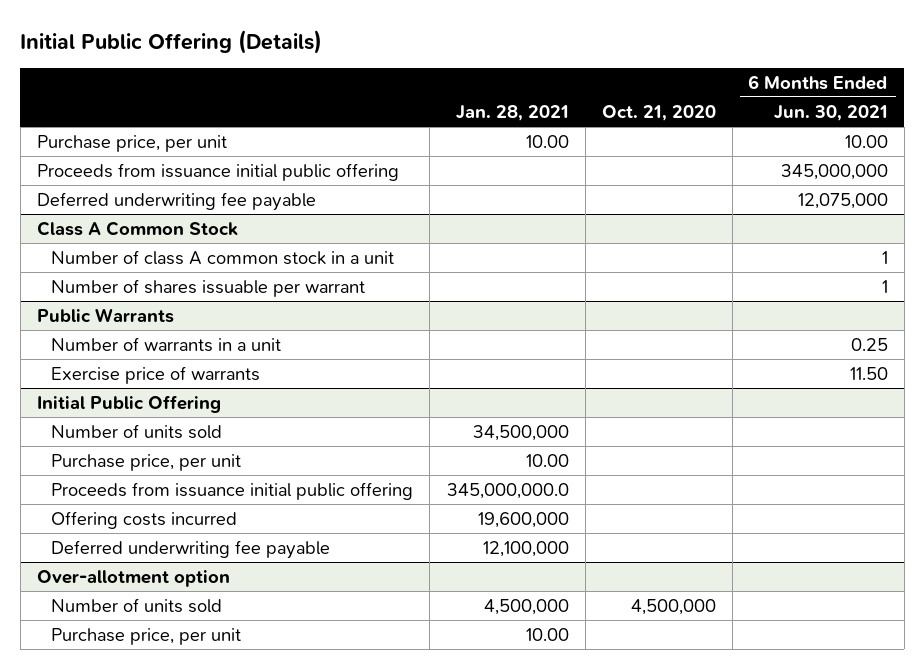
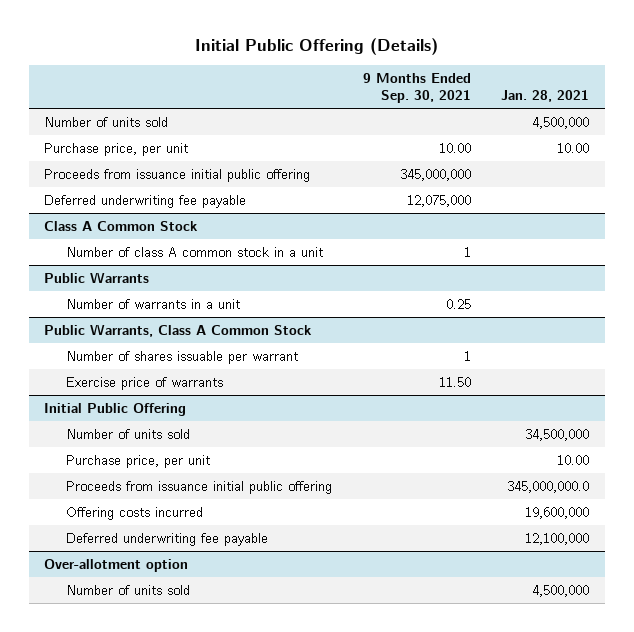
- | Jan. 28, 2021 | Oct. 21, 2020 | 6 Months Ended Jun. 30, 2021
+ | 9 Months Ended Sep. 30, 2021 | Jan. 28, 2021
+ Number of units sold | | 4,500,000
@ Class A Common Stock
- Number of shares issuable per warrant | | | 1
@ Public Warrants
- Exercise price of warrants | | | 11.50
+ Public Warrants, Class A Common Stock
+ Number of shares issuable per warrant | 1 |
+ Exercise price of warrants | 11.50 |
@ Over-allotment option
- Purchase price, per unit | 10.00 | |

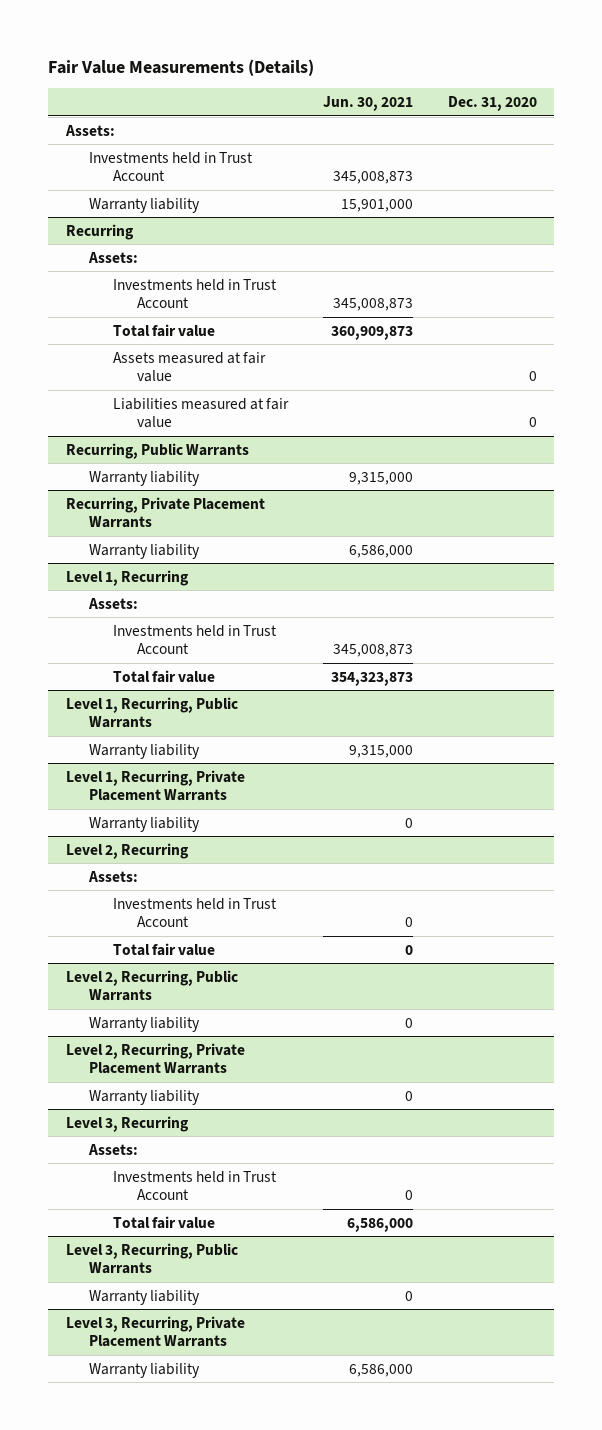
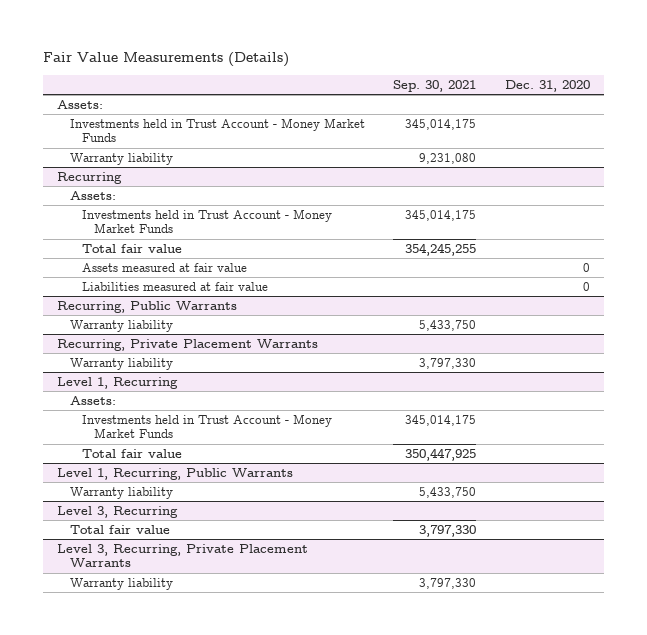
- | Jun. 30, 2021 | Dec. 31, 2020
+ | Sep. 30, 2021 | Dec. 31, 2020
- Investments held in Trust Account | 345,008,873 |
+ Investments held in Trust Account - Money Market Funds | 345,014,175 |
@ Recurring
- Investments held in Trust Account | 345,008,873 |
+ Investments held in Trust Account - Money Market Funds | 345,014,175 |
@ Level 1, Recurring
- Investments held in Trust Account | 345,008,873 |
+ Investments held in Trust Account - Money Market Funds | 345,014,175 |
- Level 1, Recurring, Private Placement Warrants
- Warranty liability | 0 |
- Level 2, Recurring
- Assets:
- Investments held in Trust Account | 0 |
- Total fair value | 0 |
- Level 2, Recurring, Public Warrants
- Warranty liability | 0 |
- Level 2, Recurring, Private Placement Warrants
- Warranty liability | 0 |
@ Level 3, Recurring
- Assets:
- Investments held in Trust Account | 0 |
- Level 3, Recurring, Public Warrants
- Warranty liability | 0 |

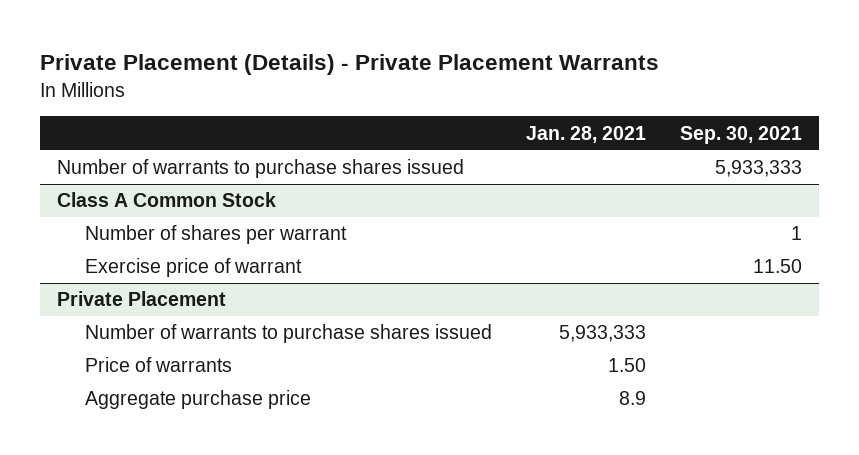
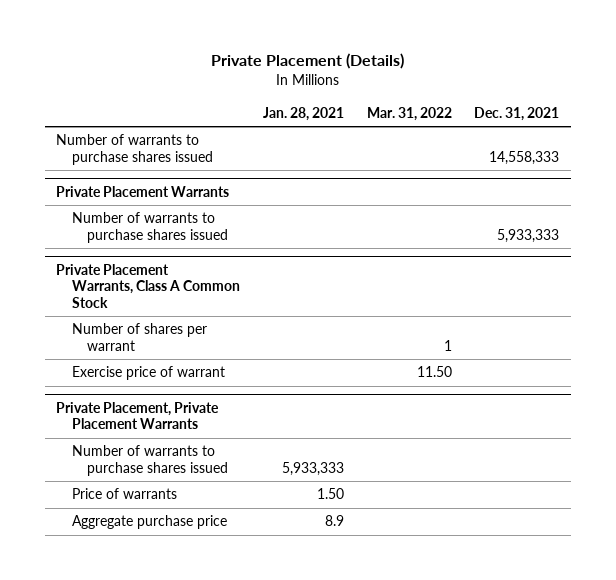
- Private Placement (Details) - Private Placement Warrants
+ Private Placement (Details)
- | Jan. 28, 2021 | Sep. 30, 2021
+ | Jan. 28, 2021 | Mar. 31, 2022 | Dec. 31, 2021
- Class A Common Stock
- Number of shares per warrant | | 1
- Exercise price of warrant | | 11.50
- Private Placement
+ Private Placement Warrants
+ Number of warrants to purchase shares issued | | | 5,933,333
+ Private Placement Warrants, Class A Common Stock
+ Number of shares per warrant | | 1 |
+ Exercise price of warrant | | 11.50 |
+ Private Placement, Private Placement Warrants

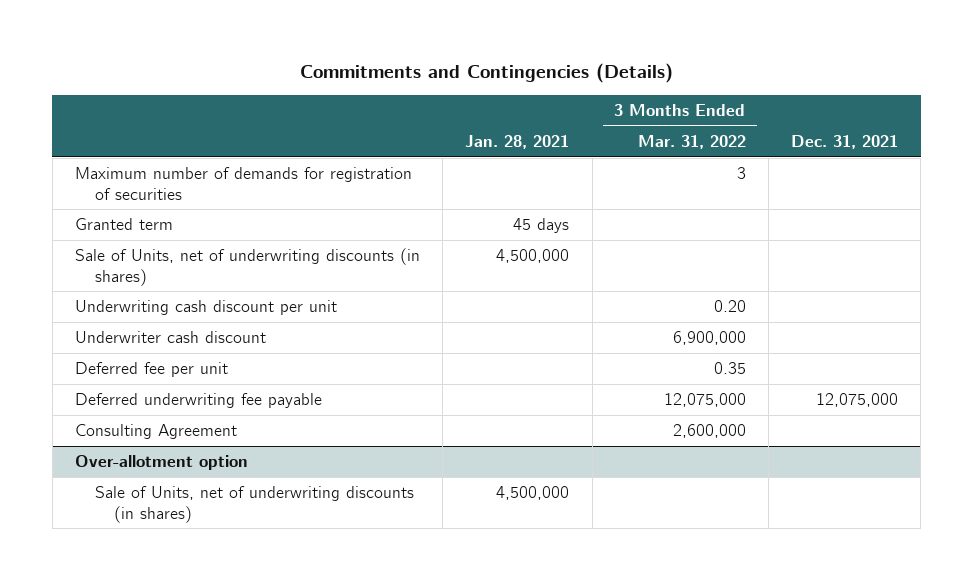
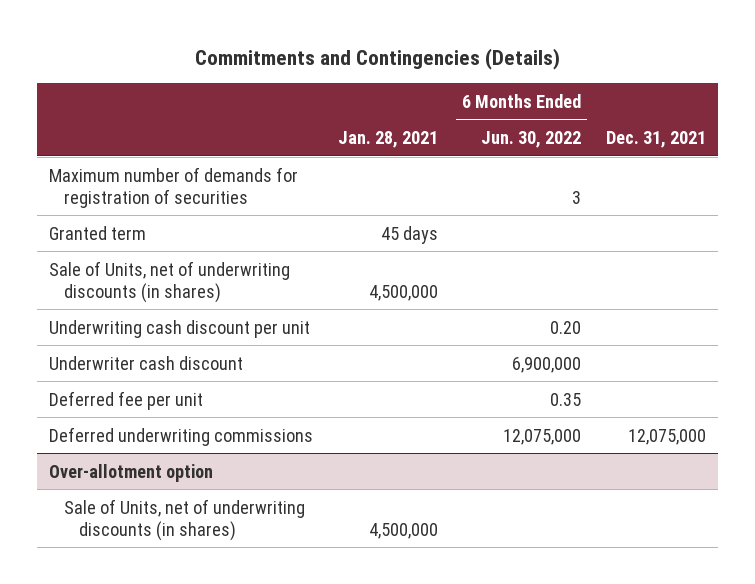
- | Jan. 28, 2021 | 3 Months Ended Mar. 31, 2022 | Dec. 31, 2021
+ | Jan. 28, 2021 | 6 Months Ended Jun. 30, 2022 | Dec. 31, 2021
- Deferred underwriting fee payable | | 12,075,000 | 12,075,000
- Consulting Agreement | | 2,600,000 |
+ Deferred underwriting commissions | | 12,075,000 | 12,075,000

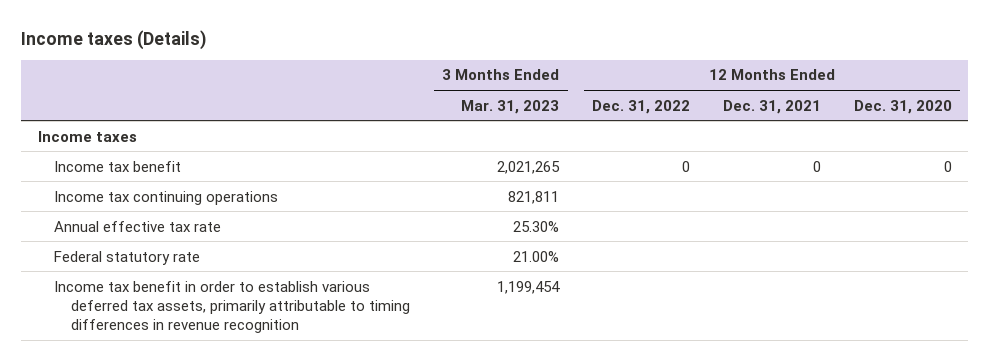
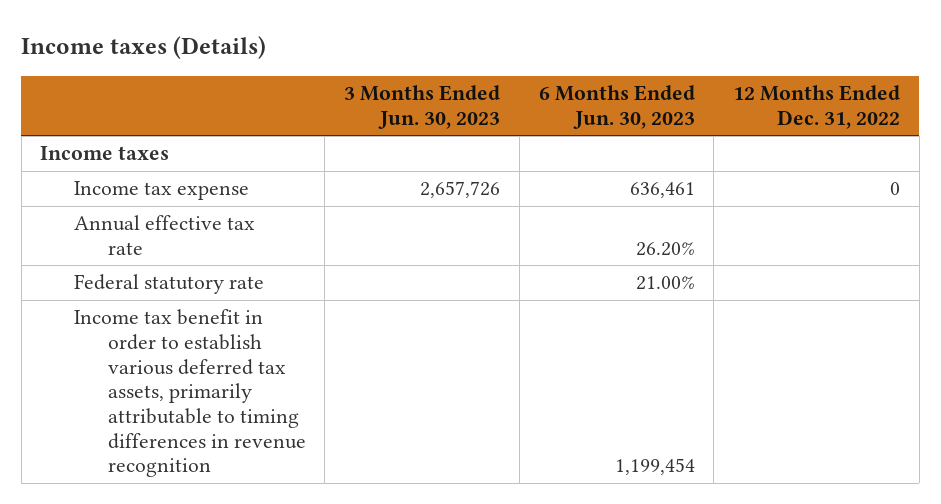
- | 3 Months Ended Mar. 31, 2023 | 12 Months Ended Dec. 31, 2022 | 12 Months Ended Dec. 31, 2021 | 12 Months Ended Dec. 31, 2020
+ | 3 Months Ended Jun. 30, 2023 | 6 Months Ended Jun. 30, 2023 | 12 Months Ended Dec. 31, 2022
- Income tax benefit | 2,021,265 | 0 | 0 | 0
- Income tax continuing operations | 821,811 | | |
+ Income tax expense | 2,657,726 | 636,461 | 0

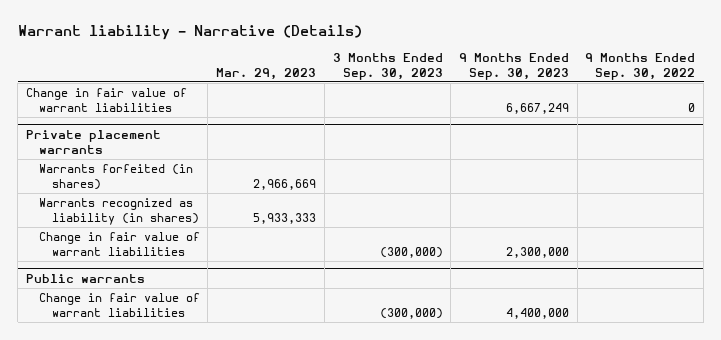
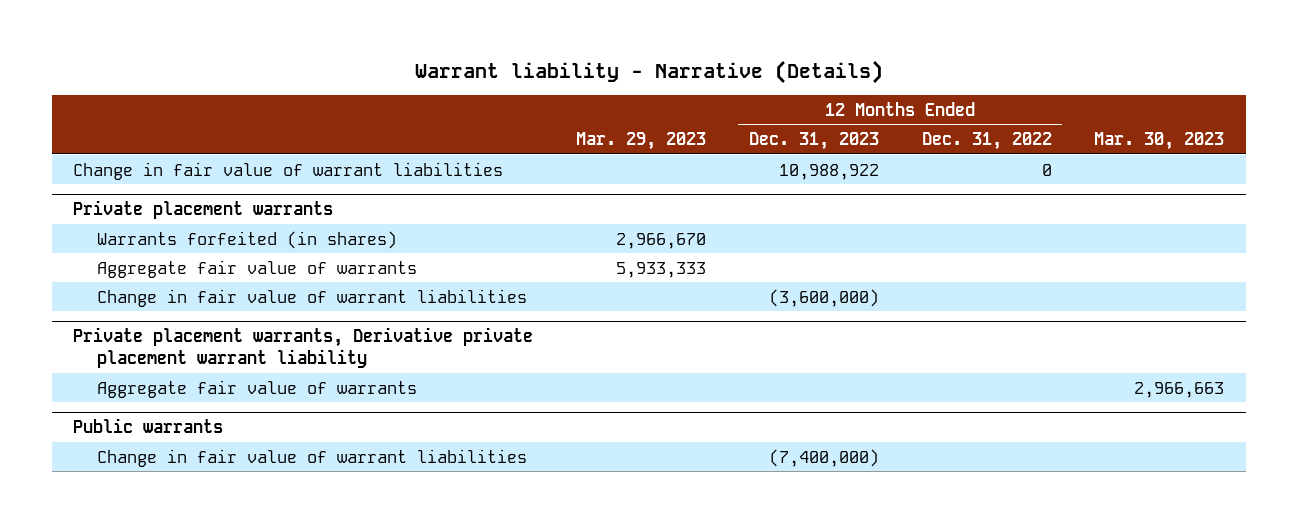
- | Mar. 29, 2023 | 3 Months Ended Sep. 30, 2023 | 9 Months Ended Sep. 30, 2023 | 9 Months Ended Sep. 30, 2022
+ | Mar. 29, 2023 | 12 Months Ended Dec. 31, 2023 | 12 Months Ended Dec. 31, 2022 | Mar. 30, 2023
@ Private placement warrants
- Warrants forfeited (in shares) | 2,966,669 | | |
- Warrants recognized as liability (in shares) | 5,933,333 | | |
+ Warrants forfeited (in shares) | 2,966,670 | | |
+ Aggregate fair value of warrants | 5,933,333 | | |
+ Private placement warrants, Derivative private placement warrant liability
+ Aggregate fair value of warrants | | | | 2,966,663

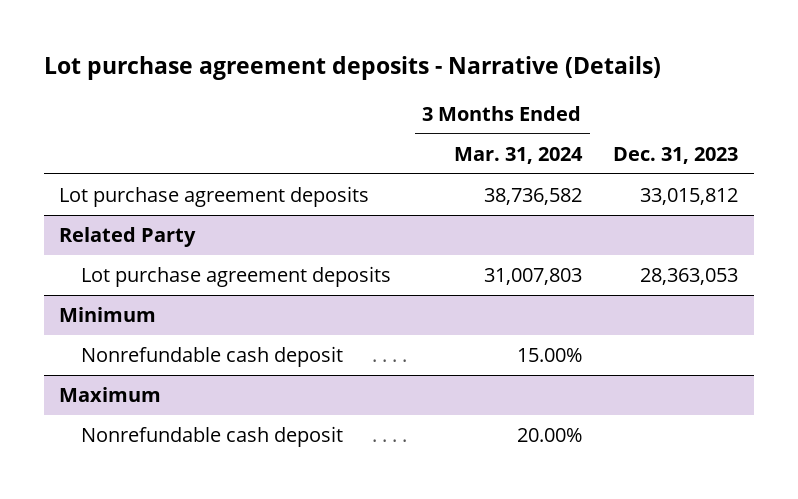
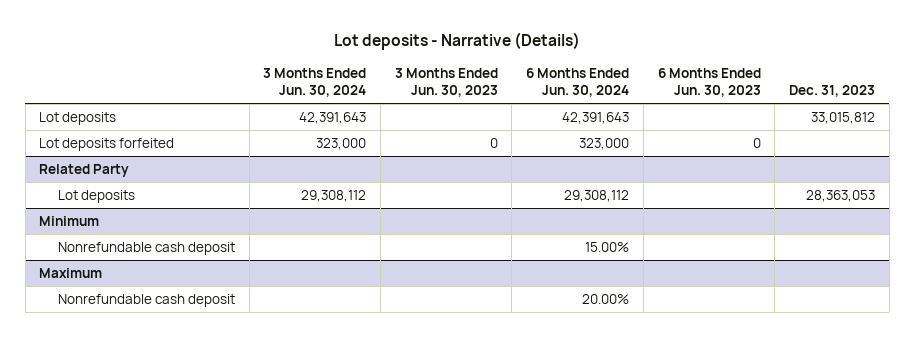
- Lot purchase agreement deposits - Narrative (Details)
+ Lot deposits - Narrative (Details)
- | 3 Months Ended Mar. 31, 2024 | Dec. 31, 2023
+ | 3 Months Ended Jun. 30, 2024 | 3 Months Ended Jun. 30, 2023 | 6 Months Ended Jun. 30, 2024 | 6 Months Ended Jun. 30, 2023 | Dec. 31, 2023
- Lot purchase agreement deposits | 38,736,582 | 33,015,812
+ Lot deposits | 42,391,643 | | 42,391,643 | | 33,015,812
+ Lot deposits forfeited | 323,000 | 0 | 323,000 | 0 |
@ Related Party
- Lot purchase agreement deposits | 31,007,803 | 28,363,053
+ Lot deposits | 29,308,112 | | 29,308,112 | | 28,363,053

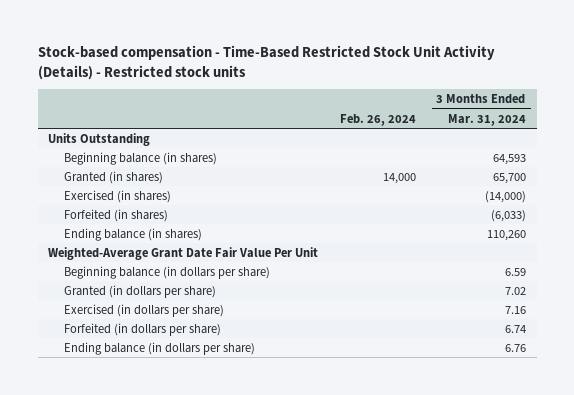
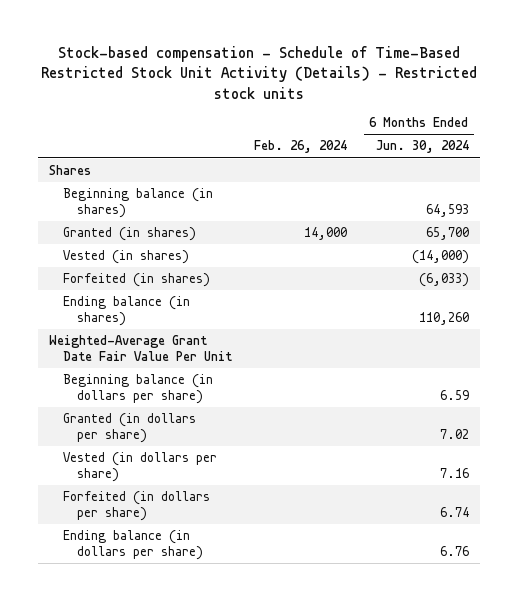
- Stock-based compensation - Time-Based Restricted Stock Unit Activity (Details) - Restricted stock units
+ Stock-based compensation - Schedule of Time-Based Restricted Stock Unit Activity (Details) - Restricted stock units
- | Feb. 26, 2024 | 3 Months Ended Mar. 31, 2024
+ | Feb. 26, 2024 | 6 Months Ended Jun. 30, 2024
- Units Outstanding
+ Shares
- Exercised (in shares) | | (14,000)
+ Vested (in shares) | | (14,000)
- Exercised (in dollars per share) | | 7.16
+ Vested (in dollars per share) | | 7.16

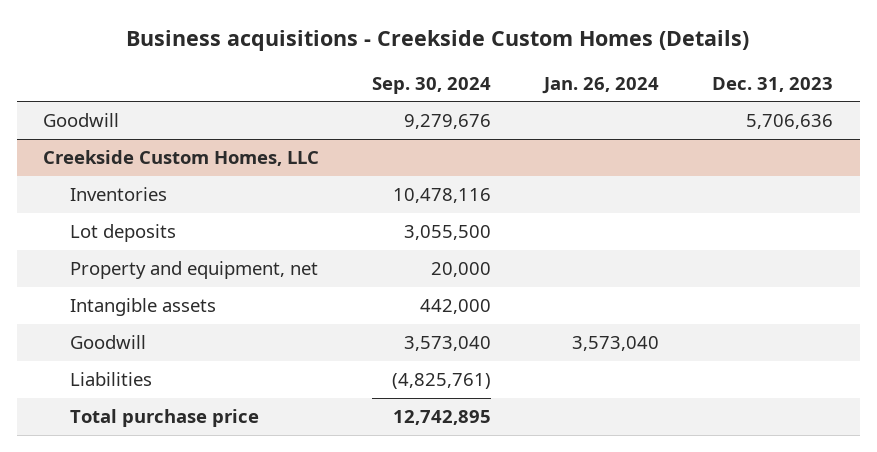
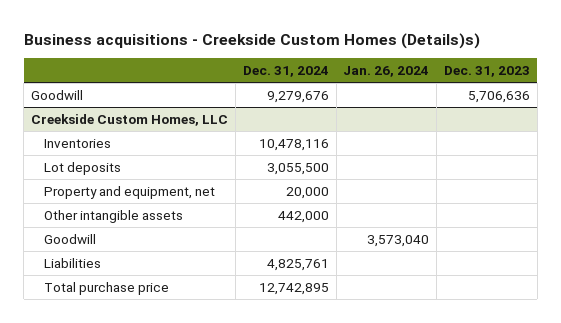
- Business acquisitions - Creekside Custom Homes (Details)
+ Business acquisitions - Creekside Custom Homes (Details)s)
- | Sep. 30, 2024 | Jan. 26, 2024 | Dec. 31, 2023
+ | Dec. 31, 2024 | Jan. 26, 2024 | Dec. 31, 2023
@ Creekside Custom Homes, LLC
- Intangible assets | 442,000 | |
+ Other intangible assets | 442,000 | |

